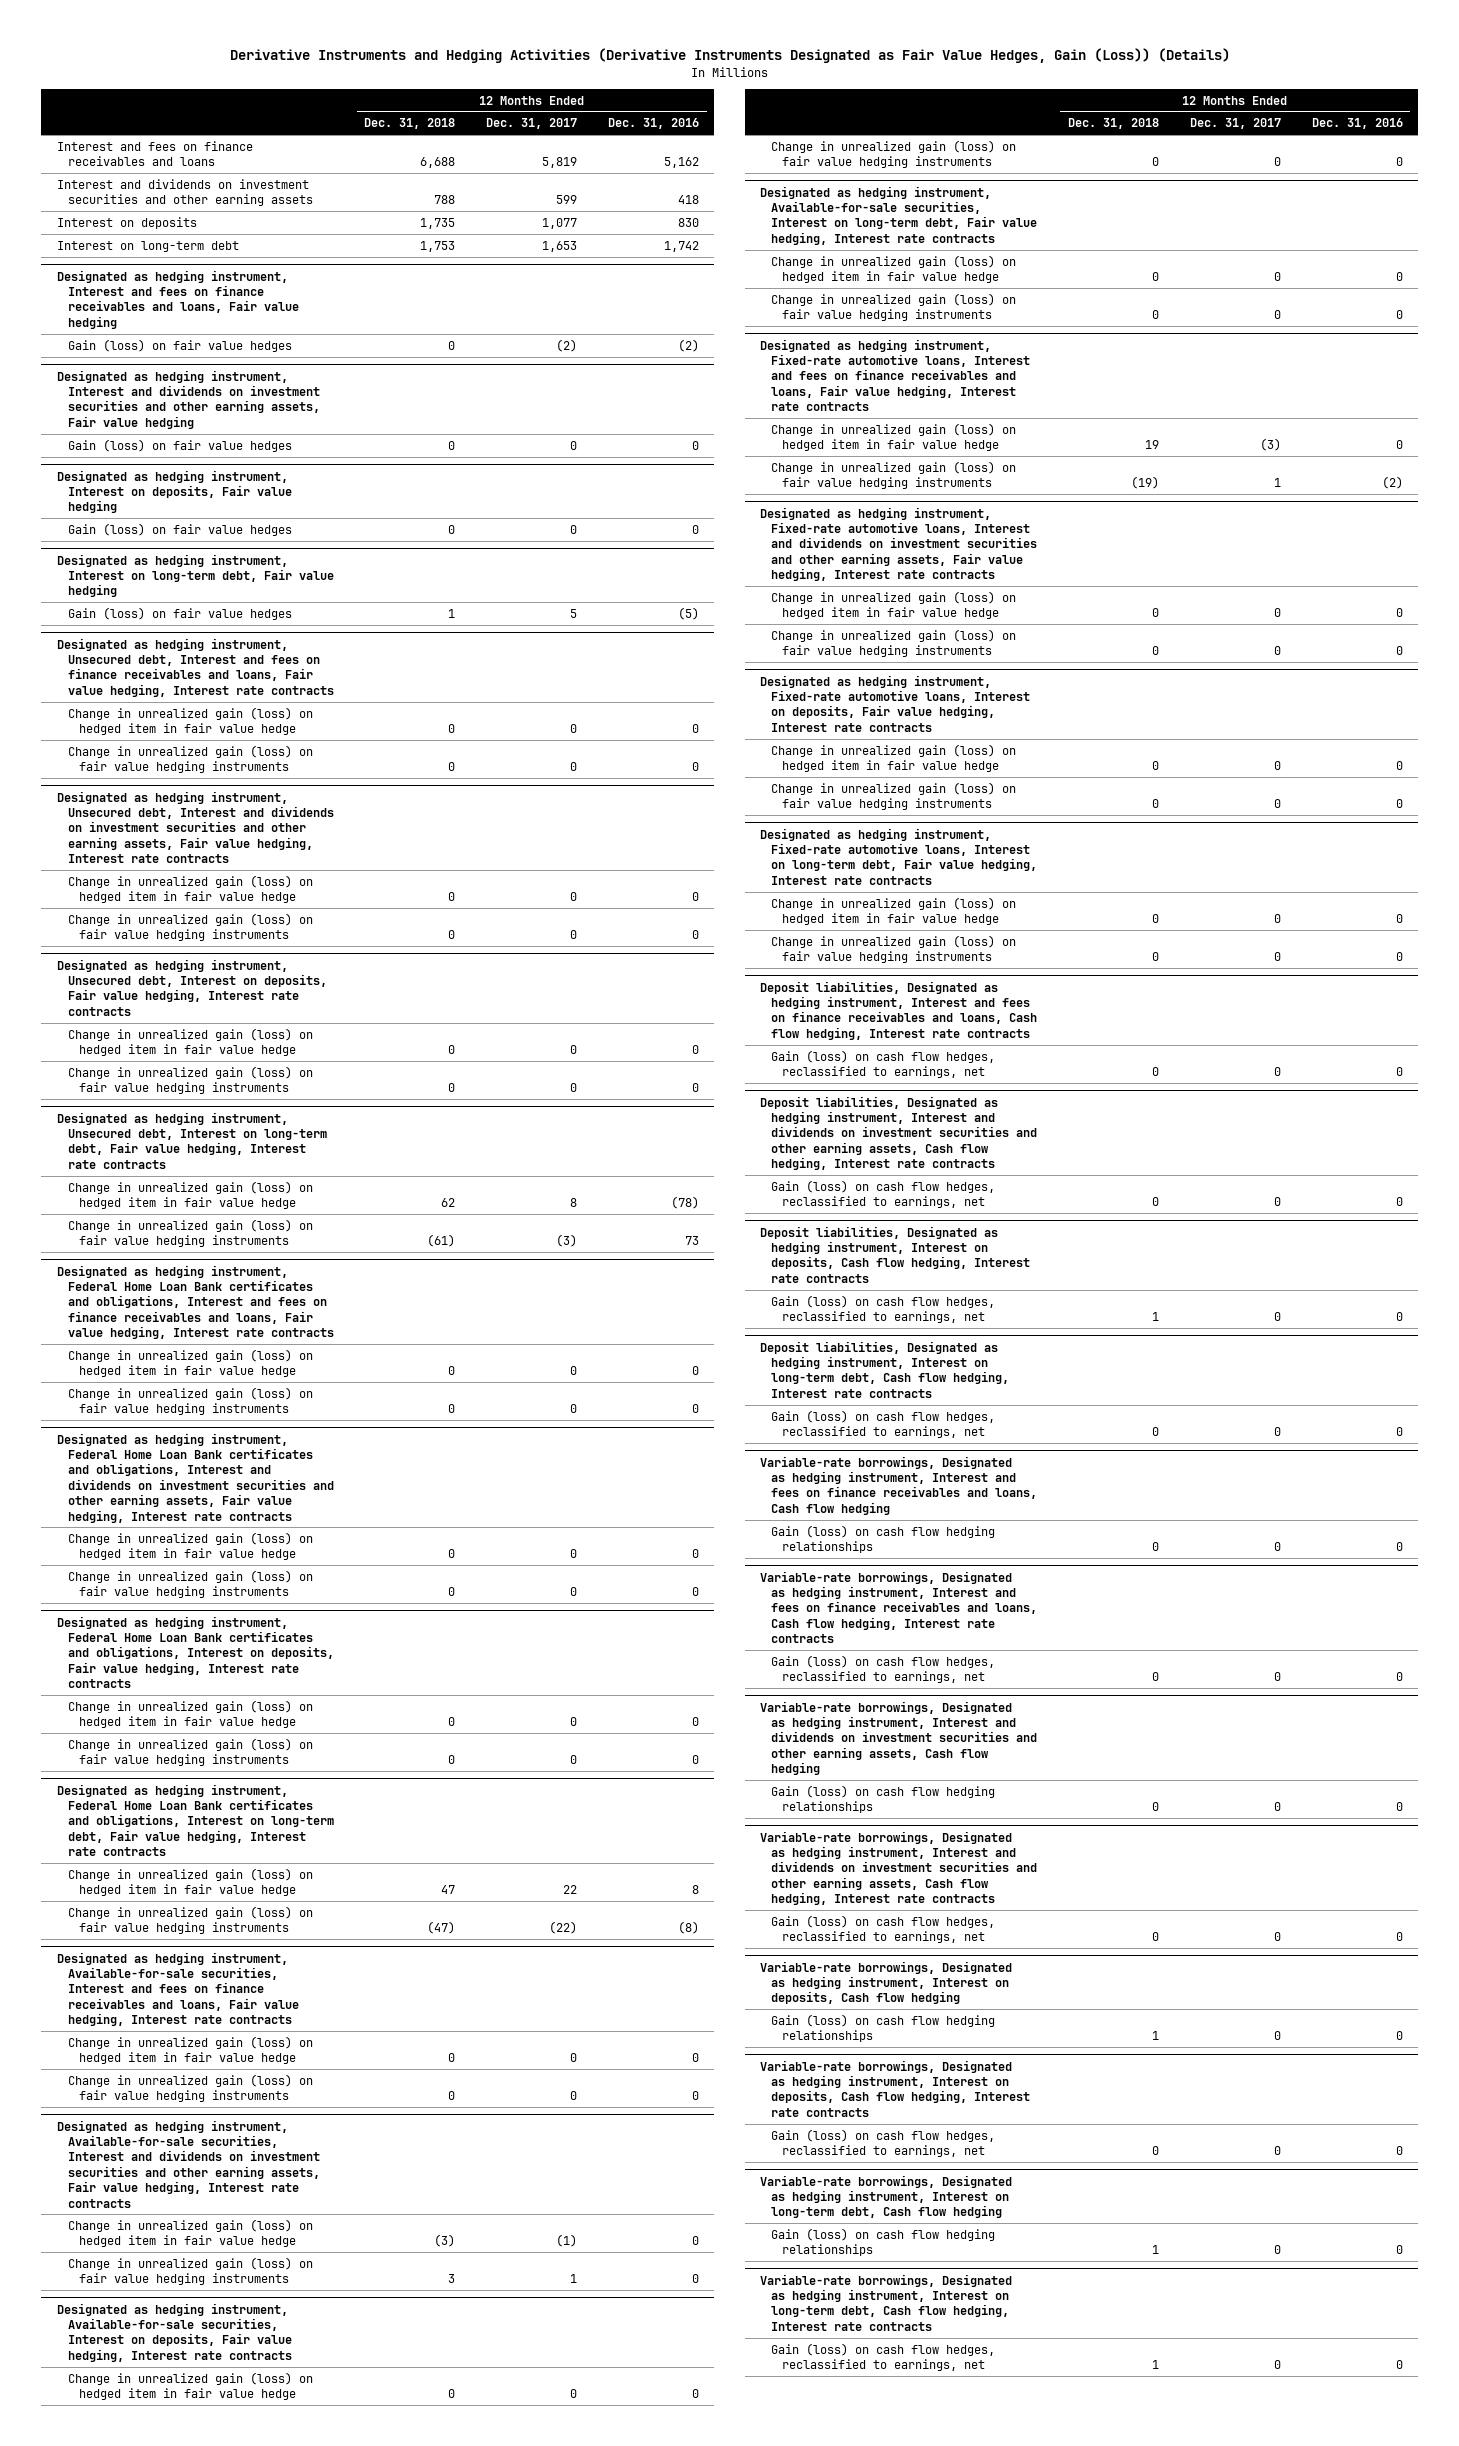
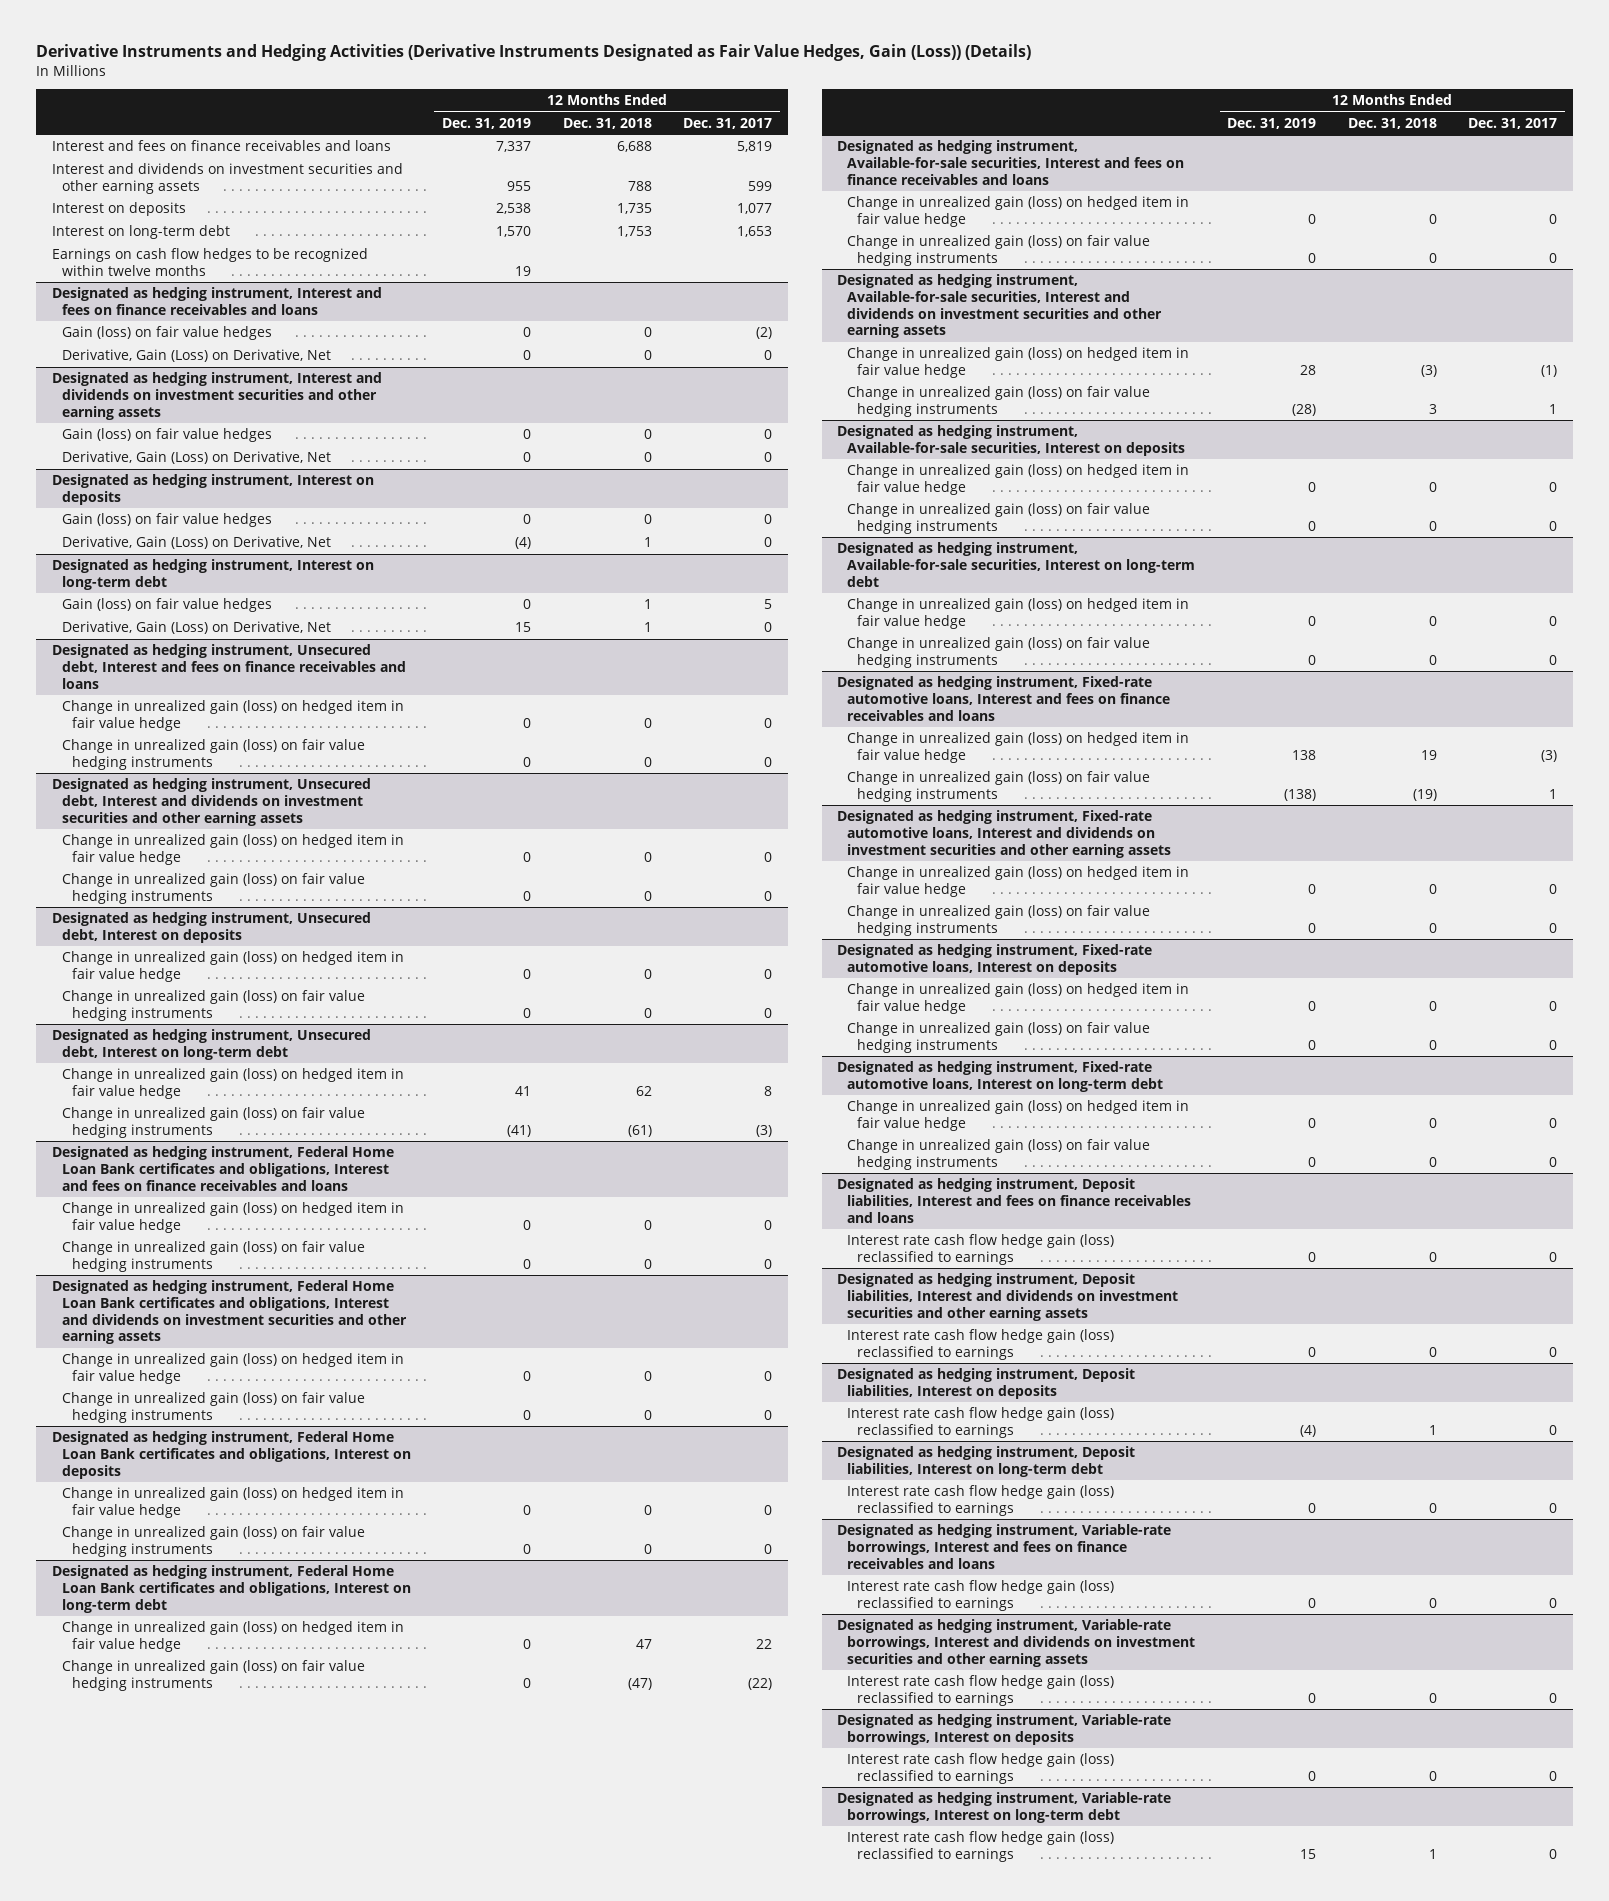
- | 12 Months Ended Dec. 31, 2018 | 12 Months Ended Dec. 31, 2017 | 12 Months Ended Dec. 31, 2016
+ | 12 Months Ended Dec. 31, 2019 | 12 Months Ended Dec. 31, 2018 | 12 Months Ended Dec. 31, 2017
- Designated as hedging instrument, Interest and fees on finance receivables and loans, Fair value hedging
+ Earnings on cash flow hedges to be recognized within twelve months | 19 | |
+ Designated as hedging instrument, Interest and fees on finance receivables and loans
- Designated as hedging instrument, Interest and dividends on investment securities and other earning assets, Fair value hedging
+ Derivative, Gain (Loss) on Derivative, Net | 0 | 0 | 0
+ Designated as hedging instrument, Interest and dividends on investment securities and other earning assets
- Designated as hedging instrument, Interest on deposits, Fair value hedging
+ Derivative, Gain (Loss) on Derivative, Net | 0 | 0 | 0
+ Designated as hedging instrument, Interest on deposits
- Designated as hedging instrument, Interest on long-term debt, Fair value hedging
+ Derivative, Gain (Loss) on Derivative, Net | (4) | 1 | 0
+ Designated as hedging instrument, Interest on long-term debt
- Designated as hedging instrument, Unsecured debt, Interest and fees on finance receivables and loans, Fair value hedging, Interest rate contracts
+ Derivative, Gain (Loss) on Derivative, Net | 15 | 1 | 0
+ Designated as hedging instrument, Unsecured debt, Interest and fees on finance receivables and loans
- Designated as hedging instrument, Unsecured debt, Interest and dividends on investment securities and other earning assets, Fair value hedging, Interest rate contracts
+ Designated as hedging instrument, Unsecured debt, Interest and dividends on investment securities and other earning assets
- Designated as hedging instrument, Unsecured debt, Interest on deposits, Fair value hedging, Interest rate contracts
+ Designated as hedging instrument, Unsecured debt, Interest on deposits
- Designated as hedging instrument, Unsecured debt, Interest on long-term debt, Fair value hedging, Interest rate contracts
+ Designated as hedging instrument, Unsecured debt, Interest on long-term debt
- Designated as hedging instrument, Federal Home Loan Bank certificates and obligations, Interest and fees on finance receivables and loans, Fair value hedging, Interest rate contracts
+ Designated as hedging instrument, Federal Home Loan Bank certificates and obligations, Interest and fees on finance receivables and loans
- Designated as hedging instrument, Federal Home Loan Bank certificates and obligations, Interest and dividends on investment securities and other earning assets, Fair value hedging, Interest rate contracts
+ Designated as hedging instrument, Federal Home Loan Bank certificates and obligations, Interest and dividends on investment securities and other earning assets
- Designated as hedging instrument, Federal Home Loan Bank certificates and obligations, Interest on deposits, Fair value hedging, Interest rate contracts
+ Designated as hedging instrument, Federal Home Loan Bank certificates and obligations, Interest on deposits
- Designated as hedging instrument, Federal Home Loan Bank certificates and obligations, Interest on long-term debt, Fair value hedging, Interest rate contracts
+ Designated as hedging instrument, Federal Home Loan Bank certificates and obligations, Interest on long-term debt
- Designated as hedging instrument, Available-for-sale securities, Interest and fees on finance receivables and loans, Fair value hedging, Interest rate contracts
+ Designated as hedging instrument, Available-for-sale securities, Interest and fees on finance receivables and loans
- Designated as hedging instrument, Available-for-sale securities, Interest and dividends on investment securities and other earning assets, Fair value hedging, Interest rate contracts
+ Designated as hedging instrument, Available-for-sale securities, Interest and dividends on investment securities and other earning assets
- Designated as hedging instrument, Available-for-sale securities, Interest on deposits, Fair value hedging, Interest rate contracts
+ Designated as hedging instrument, Available-for-sale securities, Interest on deposits
- Designated as hedging instrument, Available-for-sale securities, Interest on long-term debt, Fair value hedging, Interest rate contracts
+ Designated as hedging instrument, Available-for-sale securities, Interest on long-term debt
- Designated as hedging instrument, Fixed-rate automotive loans, Interest and fees on finance receivables and loans, Fair value hedging, Interest rate contracts
+ Designated as hedging instrument, Fixed-rate automotive loans, Interest and fees on finance receivables and loans
- Designated as hedging instrument, Fixed-rate automotive loans, Interest and dividends on investment securities and other earning assets, Fair value hedging, Interest rate contracts
+ Designated as hedging instrument, Fixed-rate automotive loans, Interest and dividends on investment securities and other earning assets
- Designated as hedging instrument, Fixed-rate automotive loans, Interest on deposits, Fair value hedging, Interest rate contracts
+ Designated as hedging instrument, Fixed-rate automotive loans, Interest on deposits
- Designated as hedging instrument, Fixed-rate automotive loans, Interest on long-term debt, Fair value hedging, Interest rate contracts
+ Designated as hedging instrument, Fixed-rate automotive loans, Interest on long-term debt
- Deposit liabilities, Designated as hedging instrument, Interest and fees on finance receivables and loans, Cash flow hedging, Interest rate contracts
- Gain (loss) on cash flow hedges, reclassified to earnings, net | 0 | 0 | 0
- Deposit liabilities, Designated as hedging instrument, Interest and dividends on investment securities and other earning assets, Cash flow hedging, Interest rate contracts
- Gain (loss) on cash flow hedges, reclassified to earnings, net | 0 | 0 | 0
- Deposit liabilities, Designated as hedging instrument, Interest on deposits, Cash flow hedging, Interest rate contracts
- Gain (loss) on cash flow hedges, reclassified to earnings, net | 1 | 0 | 0
- Deposit liabilities, Designated as hedging instrument, Interest on long-term debt, Cash flow hedging, Interest rate contracts
- Gain (loss) on cash flow hedges, reclassified to earnings, net | 0 | 0 | 0
- Variable-rate borrowings, Designated as hedging instrument, Interest and fees on finance receivables and loans, Cash flow hedging
- Gain (loss) on cash flow hedging relationships | 0 | 0 | 0
- Variable-rate borrowings, Designated as hedging instrument, Interest and fees on finance receivables and loans, Cash flow hedging, Interest rate contracts
- Gain (loss) on cash flow hedges, reclassified to earnings, net | 0 | 0 | 0
- Variable-rate borrowings, Designated as hedging instrument, Interest and dividends on investment securities and other earning assets, Cash flow hedging
- Gain (loss) on cash flow hedging relationships | 0 | 0 | 0
- Variable-rate borrowings, Designated as hedging instrument, Interest and dividends on investment securities and other earning assets, Cash flow hedging, Interest rate contracts
- Gain (loss) on cash flow hedges, reclassified to earnings, net | 0 | 0 | 0
- Variable-rate borrowings, Designated as hedging instrument, Interest on deposits, Cash flow hedging
- Gain (loss) on cash flow hedging relationships | 1 | 0 | 0
- Variable-rate borrowings, Designated as hedging instrument, Interest on deposits, Cash flow hedging, Interest rate contracts
- Gain (loss) on cash flow hedges, reclassified to earnings, net | 0 | 0 | 0
- Variable-rate borrowings, Designated as hedging instrument, Interest on long-term debt, Cash flow hedging
- Gain (loss) on cash flow hedging relationships | 1 | 0 | 0
- Variable-rate borrowings, Designated as hedging instrument, Interest on long-term debt, Cash flow hedging, Interest rate contracts
- Gain (loss) on cash flow hedges, reclassified to earnings, net | 1 | 0 | 0
+ Designated as hedging instrument, Deposit liabilities, Interest and fees on finance receivables and loans
+ Interest rate cash flow hedge gain (loss) reclassified to earnings | 0 | 0 | 0
+ Designated as hedging instrument, Deposit liabilities, Interest and dividends on investment securities and other earning assets
+ Interest rate cash flow hedge gain (loss) reclassified to earnings | 0 | 0 | 0
+ Designated as hedging instrument, Deposit liabilities, Interest on deposits
+ Interest rate cash flow hedge gain (loss) reclassified to earnings | (4) | 1 | 0
+ Designated as hedging instrument, Deposit liabilities, Interest on long-term debt
+ Interest rate cash flow hedge gain (loss) reclassified to earnings | 0 | 0 | 0
+ Designated as hedging instrument, Variable-rate borrowings, Interest and fees on finance receivables and loans
+ Interest rate cash flow hedge gain (loss) reclassified to earnings | 0 | 0 | 0
+ Designated as hedging instrument, Variable-rate borrowings, Interest and dividends on investment securities and other earning assets
+ Interest rate cash flow hedge gain (loss) reclassified to earnings | 0 | 0 | 0
+ Designated as hedging instrument, Variable-rate borrowings, Interest on deposits
+ Interest rate cash flow hedge gain (loss) reclassified to earnings | 0 | 0 | 0
+ Designated as hedging instrument, Variable-rate borrowings, Interest on long-term debt
+ Interest rate cash flow hedge gain (loss) reclassified to earnings | 15 | 1 | 0

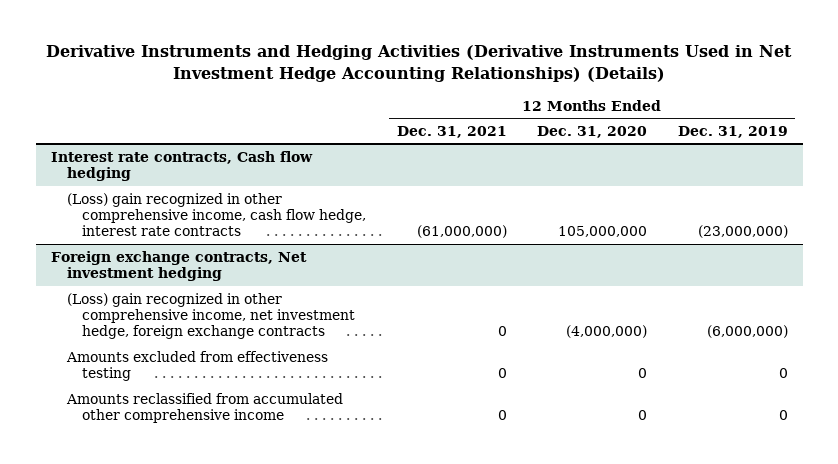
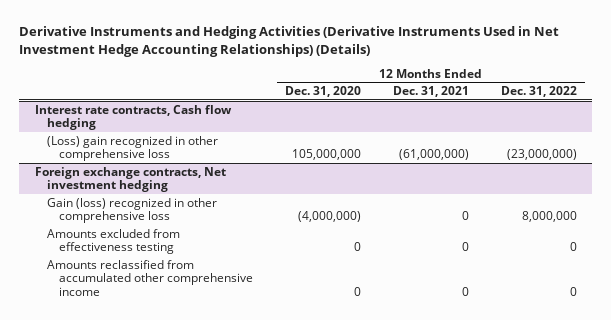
- | 12 Months Ended Dec. 31, 2021 | 12 Months Ended Dec. 31, 2020 | 12 Months Ended Dec. 31, 2019
+ | 12 Months Ended Dec. 31, 2020 | 12 Months Ended Dec. 31, 2021 | 12 Months Ended Dec. 31, 2022
@ Interest rate contracts, Cash flow hedging
- (Loss) gain recognized in other comprehensive income, cash flow hedge, interest rate contracts | (61,000,000) | 105,000,000 | (23,000,000)
+ (Loss) gain recognized in other comprehensive loss | 105,000,000 | (61,000,000) | (23,000,000)
@ Foreign exchange contracts, Net investment hedging
- (Loss) gain recognized in other comprehensive income, net investment hedge, foreign exchange contracts | 0 | (4,000,000) | (6,000,000)
+ Gain (loss) recognized in other comprehensive loss | (4,000,000) | 0 | 8,000,000

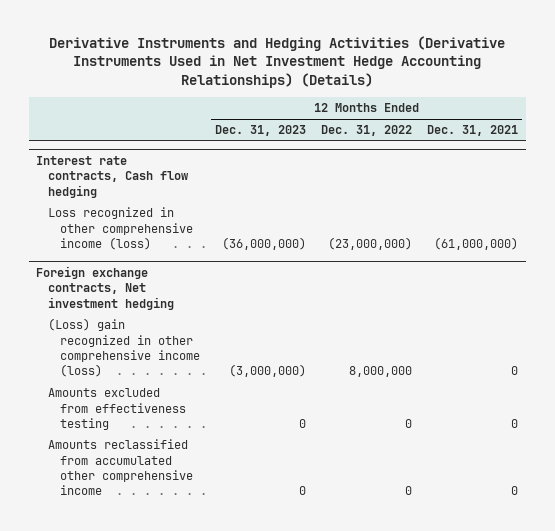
- | 12 Months Ended Dec. 31, 2020 | 12 Months Ended Dec. 31, 2021 | 12 Months Ended Dec. 31, 2022
+ | 12 Months Ended Dec. 31, 2023 | 12 Months Ended Dec. 31, 2022 | 12 Months Ended Dec. 31, 2021
@ Interest rate contracts, Cash flow hedging
- (Loss) gain recognized in other comprehensive loss | 105,000,000 | (61,000,000) | (23,000,000)
+ Loss recognized in other comprehensive income (loss) | (36,000,000) | (23,000,000) | (61,000,000)
@ Foreign exchange contracts, Net investment hedging
- Gain (loss) recognized in other comprehensive loss | (4,000,000) | 0 | 8,000,000
+ (Loss) gain recognized in other comprehensive income (loss) | (3,000,000) | 8,000,000 | 0

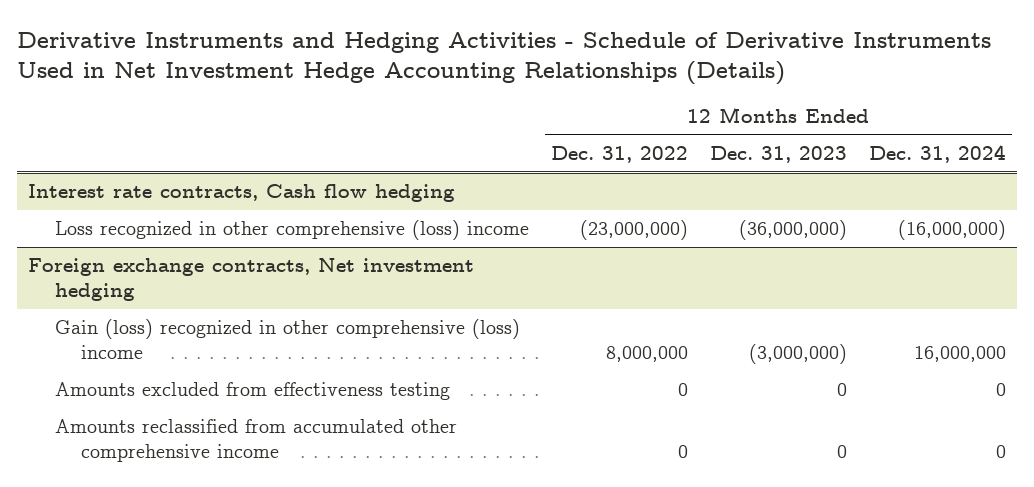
- Derivative Instruments and Hedging Activities (Derivative Instruments Used in Net Investment Hedge Accounting Relationships) (Details)
+ Derivative Instruments and Hedging Activities - Schedule of Derivative Instruments Used in Net Investment Hedge Accounting Relationships (Details)
- | 12 Months Ended Dec. 31, 2023 | 12 Months Ended Dec. 31, 2022 | 12 Months Ended Dec. 31, 2021
+ | 12 Months Ended Dec. 31, 2022 | 12 Months Ended Dec. 31, 2023 | 12 Months Ended Dec. 31, 2024
@ Interest rate contracts, Cash flow hedging
- Loss recognized in other comprehensive income (loss) | (36,000,000) | (23,000,000) | (61,000,000)
+ Loss recognized in other comprehensive (loss) income | (23,000,000) | (36,000,000) | (16,000,000)
@ Foreign exchange contracts, Net investment hedging
- (Loss) gain recognized in other comprehensive income (loss) | (3,000,000) | 8,000,000 | 0
+ Gain (loss) recognized in other comprehensive (loss) income | 8,000,000 | (3,000,000) | 16,000,000

